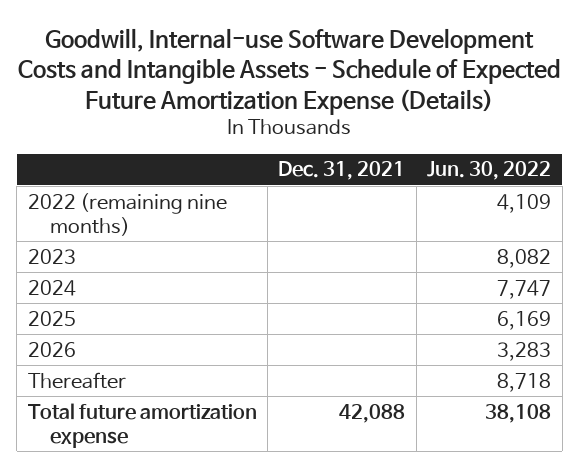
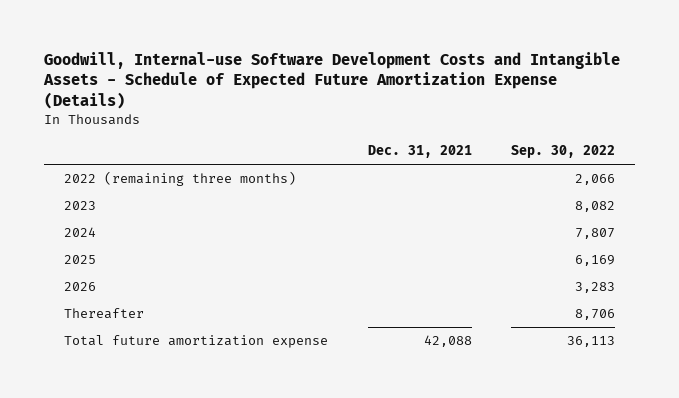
- | Dec. 31, 2021 | Jun. 30, 2022
+ | Dec. 31, 2021 | Sep. 30, 2022
- 2022 (remaining nine months) | | 4,109
+ 2022 (remaining three months) | | 2,066

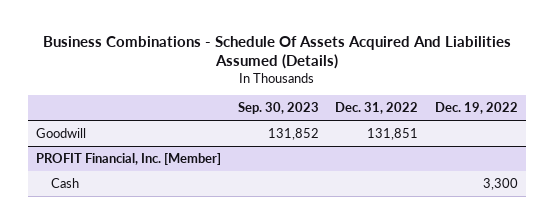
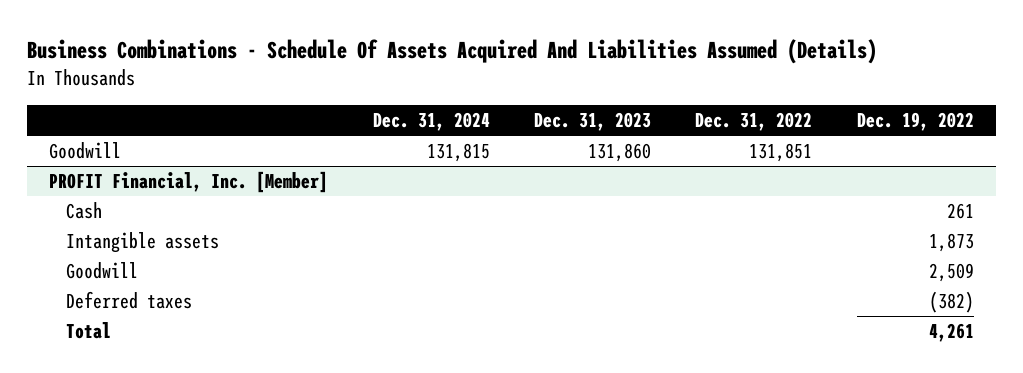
- | Sep. 30, 2023 | Dec. 31, 2022 | Dec. 19, 2022
+ | Dec. 31, 2024 | Dec. 31, 2023 | Dec. 31, 2022 | Dec. 19, 2022
@ PROFIT Financial, Inc. [Member]
- Cash | | | 3,300
+ Cash | | | | 261
+ Intangible assets | | | | 1,873
+ Goodwill | | | | 2,509
+ Deferred taxes | | | | (382)
+ Total | | | | 4,261

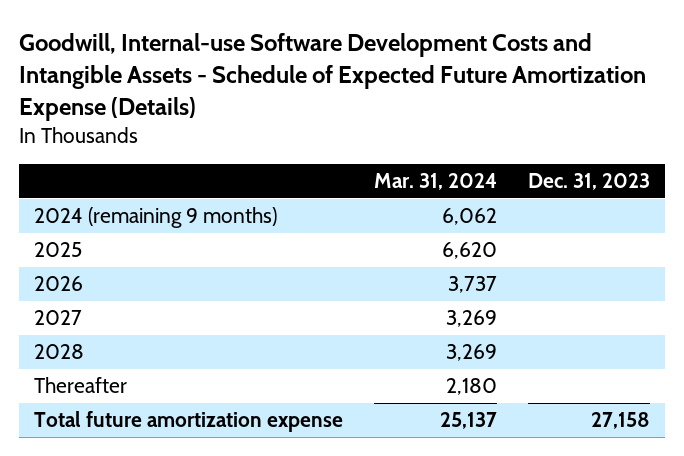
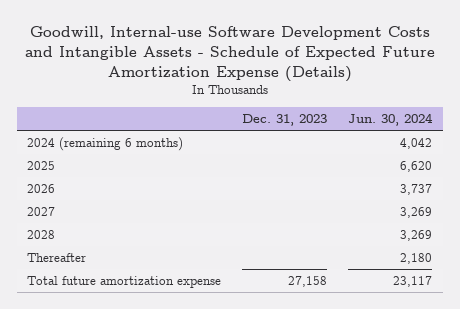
- | Mar. 31, 2024 | Dec. 31, 2023
+ | Dec. 31, 2023 | Jun. 30, 2024
- 2024 (remaining 9 months) | 6,062 |
+ 2024 (remaining 6 months) | | 4,042

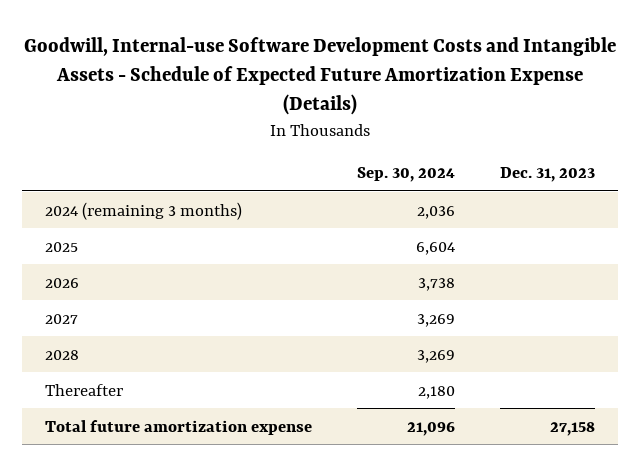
- | Dec. 31, 2023 | Jun. 30, 2024
+ | Sep. 30, 2024 | Dec. 31, 2023
- 2024 (remaining 6 months) | | 4,042
+ 2024 (remaining 3 months) | 2,036 |

